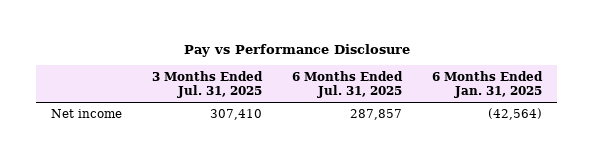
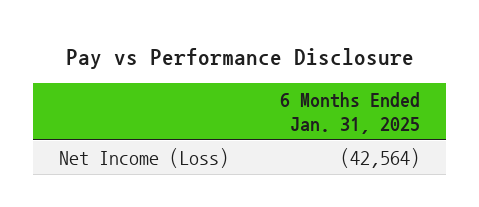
- | 3 Months Ended Jul. 31, 2025 | 6 Months Ended Jul. 31, 2025 | 6 Months Ended Jan. 31, 2025
+ | 6 Months Ended Jan. 31, 2025
- Net income | 307,410 | 287,857 | (42,564)
+ Net Income (Loss) | (42,564)

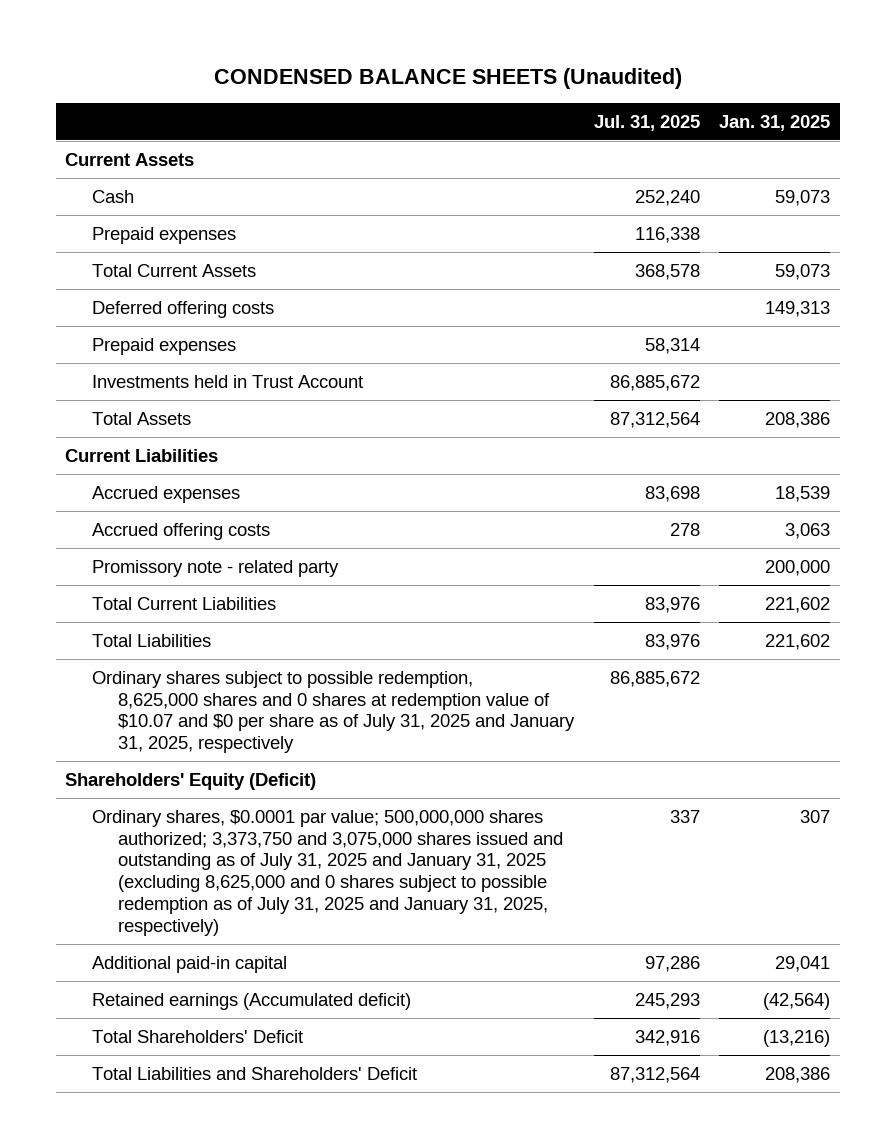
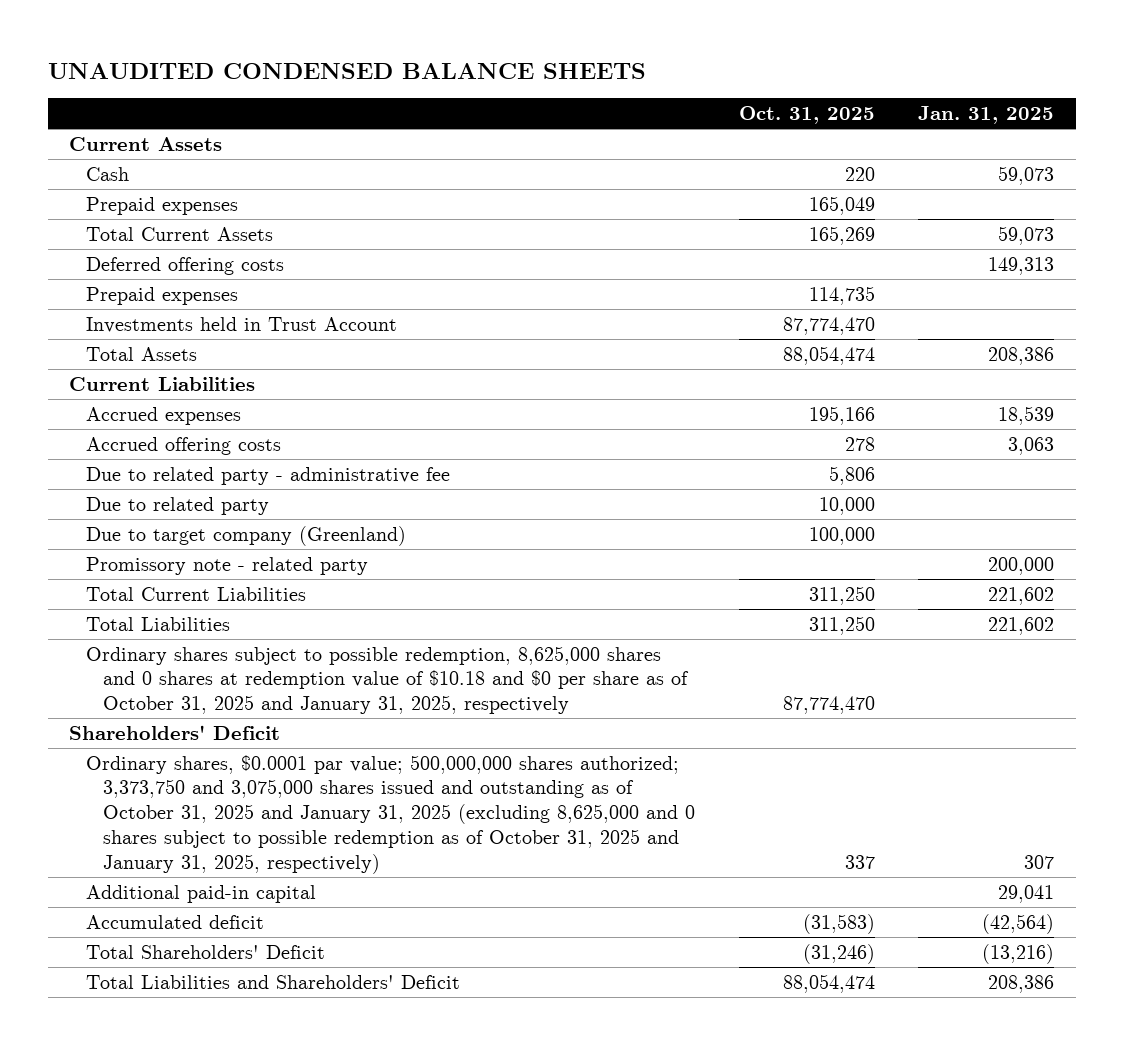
- CONDENSED BALANCE SHEETS (Unaudited)
+ UNAUDITED CONDENSED BALANCE SHEETS
- | Jul. 31, 2025 | Jan. 31, 2025
+ | Oct. 31, 2025 | Jan. 31, 2025
+ Due to related party - administrative fee | 5,806 |
+ Due to related party | 10,000 |
+ Due to target company (Greenland) | 100,000 |
- Ordinary shares subject to possible redemption, 8,625,000 shares and 0 shares at redemption value of $10.07 and $0 per share as of July 31, 2025 and January 31, 2025, respectively | 86,885,672 |
- Shareholders' Equity (Deficit)
- Ordinary shares, $0.0001 par value; 500,000,000 shares authorized; 3,373,750 and 3,075,000 shares issued and outstanding as of July 31, 2025 and January 31, 2025 (excluding 8,625,000 and 0 shares subject to possible redemption as of July 31, 2025 and January 31, 2025, respectively) | 337 | 307
+ Ordinary shares subject to possible redemption, 8,625,000 shares and 0 shares at redemption value of $10.18 and $0 per share as of October 31, 2025 and January 31, 2025, respectively | 87,774,470 |
+ Shareholders' Deficit
+ Ordinary shares, $0.0001 par value; 500,000,000 shares authorized; 3,373,750 and 3,075,000 shares issued and outstanding as of October 31, 2025 and January 31, 2025 (excluding 8,625,000 and 0 shares subject to possible redemption as of October 31, 2025 and January 31, 2025, respectively) | 337 | 307
- Retained earnings (Accumulated deficit) | 245,293 | (42,564)
+ Accumulated deficit | (31,583) | (42,564)

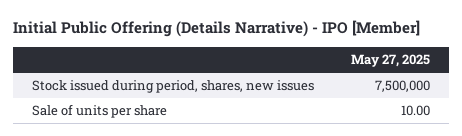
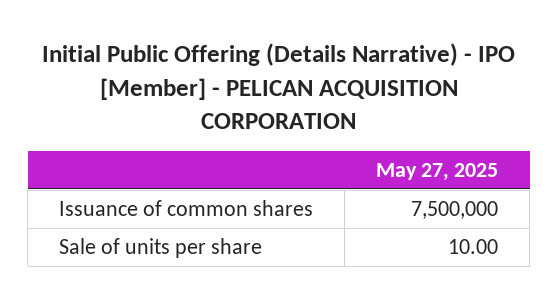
- Initial Public Offering (Details Narrative) - IPO [Member]
+ Initial Public Offering (Details Narrative) - IPO [Member] - PELICAN ACQUISITION CORPORATION
- Stock issued during period, shares, new issues | 7,500,000
+ Issuance of common shares | 7,500,000

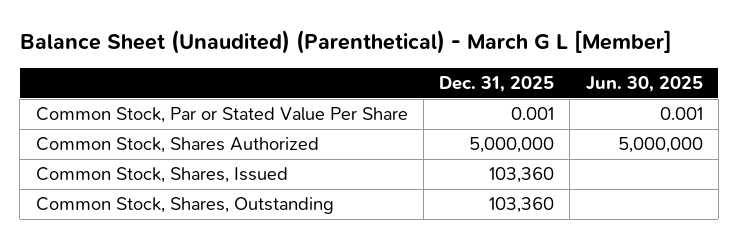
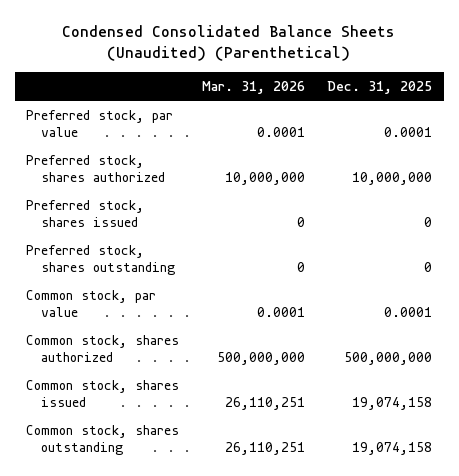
- Balance Sheet (Unaudited) (Parenthetical) - March G L [Member]
+ Condensed Consolidated Balance Sheets (Unaudited) (Parenthetical)
- | Dec. 31, 2025 | Jun. 30, 2025
+ | Mar. 31, 2026 | Dec. 31, 2025
- Common Stock, Par or Stated Value Per Share | 0.001 | 0.001
- Common Stock, Shares Authorized | 5,000,000 | 5,000,000
- Common Stock, Shares, Issued | 103,360 |
- Common Stock, Shares, Outstanding | 103,360 |
+ Preferred stock, par value | 0.0001 | 0.0001
+ Preferred stock, shares authorized | 10,000,000 | 10,000,000
+ Preferred stock, shares issued | 0 | 0
+ Preferred stock, shares outstanding | 0 | 0
+ Common stock, par value | 0.0001 | 0.0001
+ Common stock, shares authorized | 500,000,000 | 500,000,000
+ Common stock, shares issued | 26,110,251 | 19,074,158
+ Common stock, shares outstanding | 26,110,251 | 19,074,158

